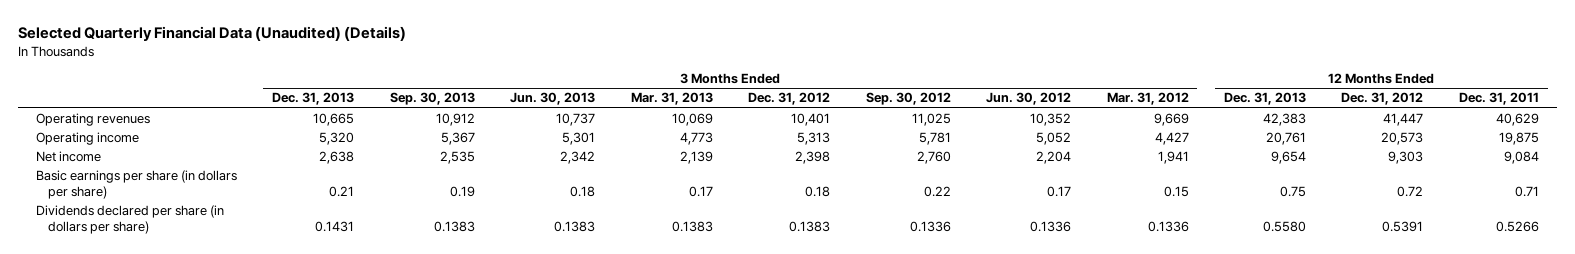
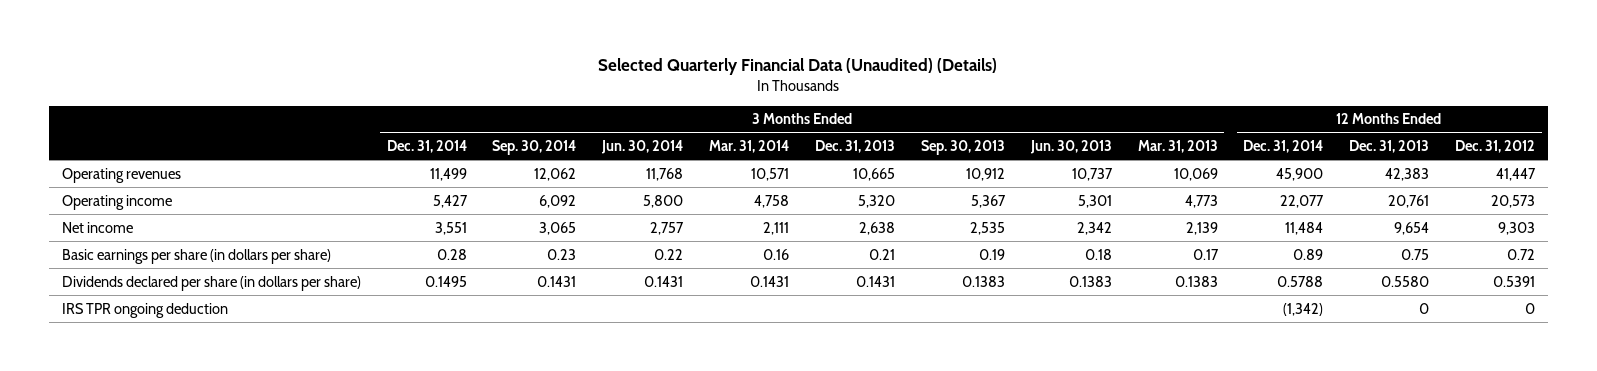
- | 3 Months Ended Dec. 31, 2013 | 3 Months Ended Sep. 30, 2013 | 3 Months Ended Jun. 30, 2013 | 3 Months Ended Mar. 31, 2013 | 3 Months Ended Dec. 31, 2012 | 3 Months Ended Sep. 30, 2012 | 3 Months Ended Jun. 30, 2012 | 3 Months Ended Mar. 31, 2012 | 12 Months Ended Dec. 31, 2013 | 12 Months Ended Dec. 31, 2012 | 12 Months Ended Dec. 31, 2011
+ | 3 Months Ended Dec. 31, 2014 | 3 Months Ended Sep. 30, 2014 | 3 Months Ended Jun. 30, 2014 | 3 Months Ended Mar. 31, 2014 | 3 Months Ended Dec. 31, 2013 | 3 Months Ended Sep. 30, 2013 | 3 Months Ended Jun. 30, 2013 | 3 Months Ended Mar. 31, 2013 | 12 Months Ended Dec. 31, 2014 | 12 Months Ended Dec. 31, 2013 | 12 Months Ended Dec. 31, 2012
+ IRS TPR ongoing deduction | | | | | | | | | (1,342) | 0 | 0

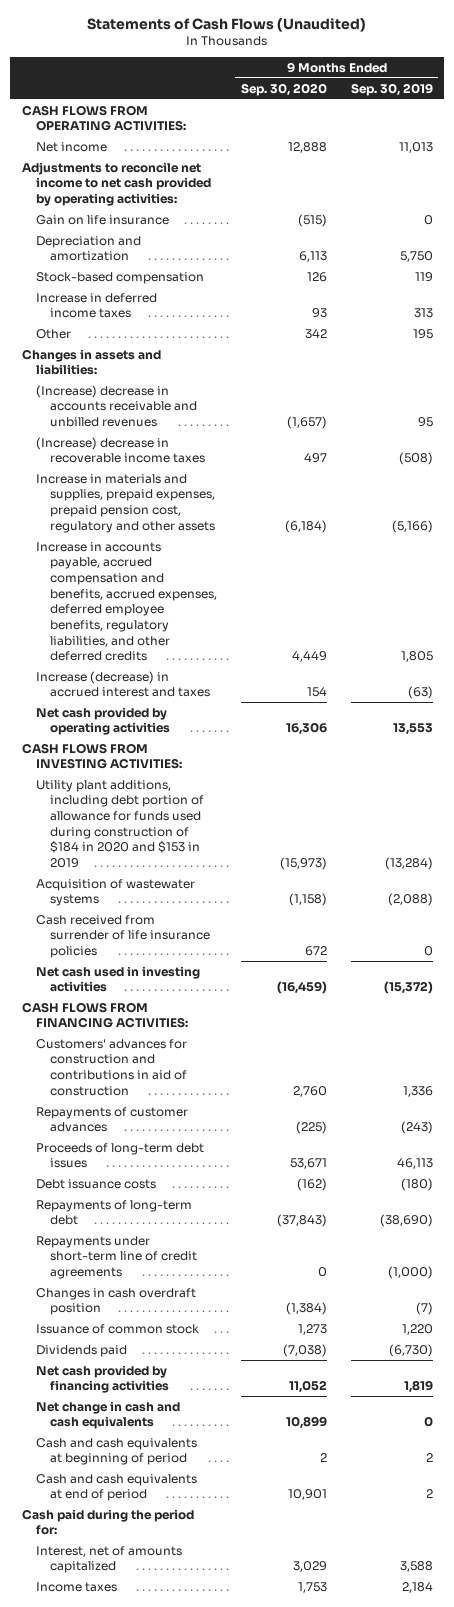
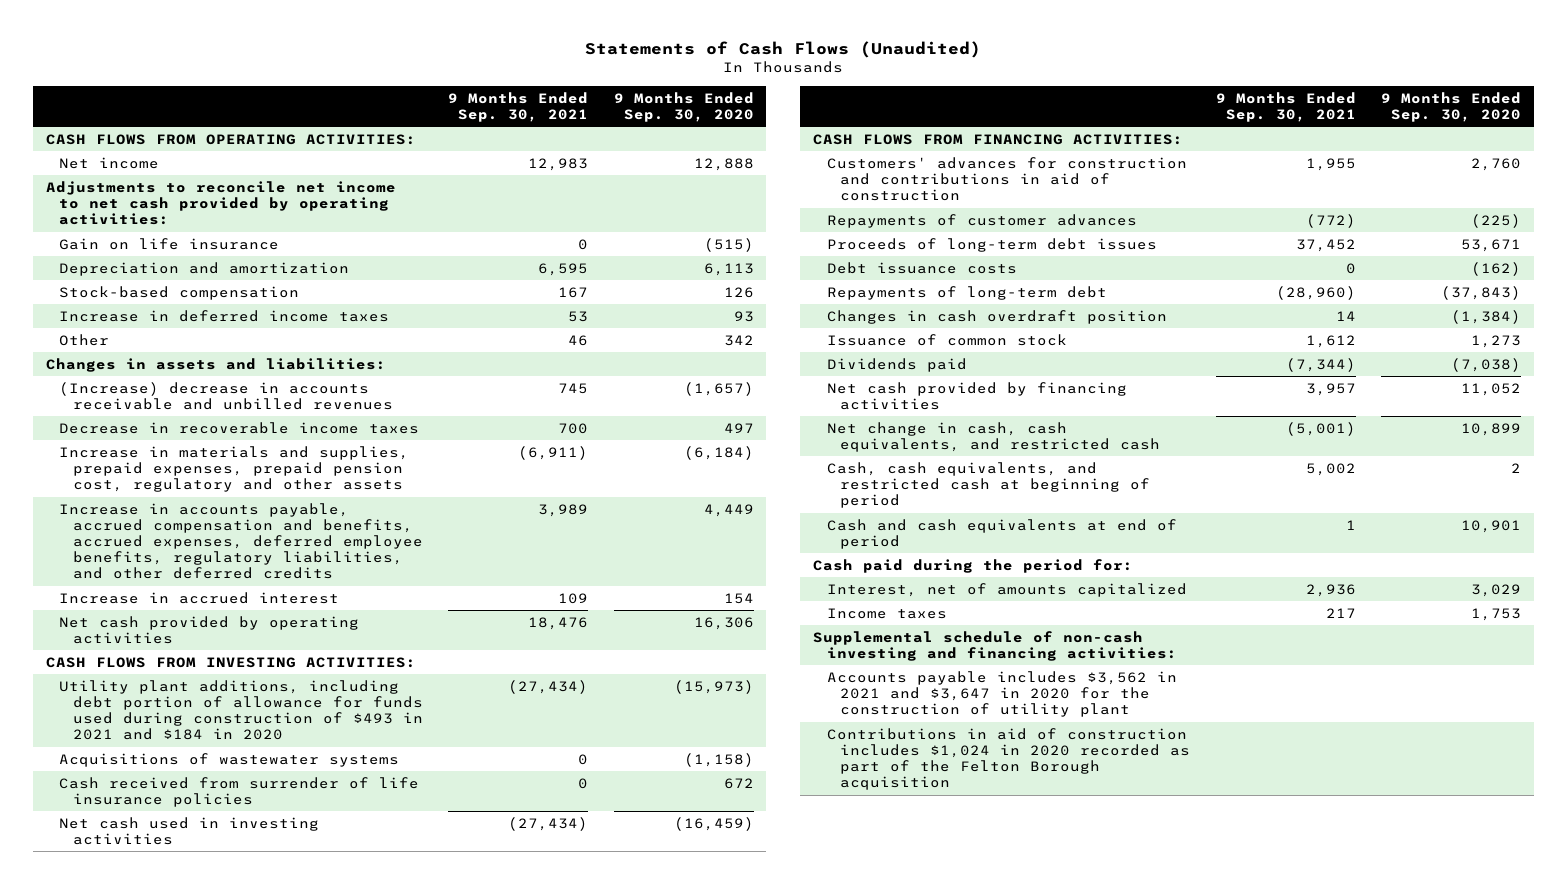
- | 9 Months Ended Sep. 30, 2020 | 9 Months Ended Sep. 30, 2019
+ | 9 Months Ended Sep. 30, 2021 | 9 Months Ended Sep. 30, 2020
- (Increase) decrease in recoverable income taxes | 497 | (508)
+ Decrease in recoverable income taxes | 700 | 497
- Increase (decrease) in accrued interest and taxes | 154 | (63)
+ Increase in accrued interest | 109 | 154
- Utility plant additions, including debt portion of allowance for funds used during construction of $184 in 2020 and $153 in 2019 | (15,973) | (13,284)
- Acquisition of wastewater systems | (1,158) | (2,088)
+ Utility plant additions, including debt portion of allowance for funds used during construction of $493 in 2021 and $184 in 2020 | (27,434) | (15,973)
+ Acquisitions of wastewater systems | 0 | (1,158)
- Repayments under short-term line of credit agreements | 0 | (1,000)
- Net change in cash and cash equivalents | 10,899 | 0
- Cash and cash equivalents at beginning of period | 2 | 2
+ Net change in cash, cash equivalents, and restricted cash | (5,001) | 10,899
+ Cash, cash equivalents, and restricted cash at beginning of period | 5,002 | 2
+ Supplemental schedule of non-cash investing and financing activities:
+ Accounts payable includes $3,562 in 2021 and $3,647 in 2020 for the construction of utility plant
+ Contributions in aid of construction includes $1,024 in 2020 recorded as part of the Felton Borough acquisition

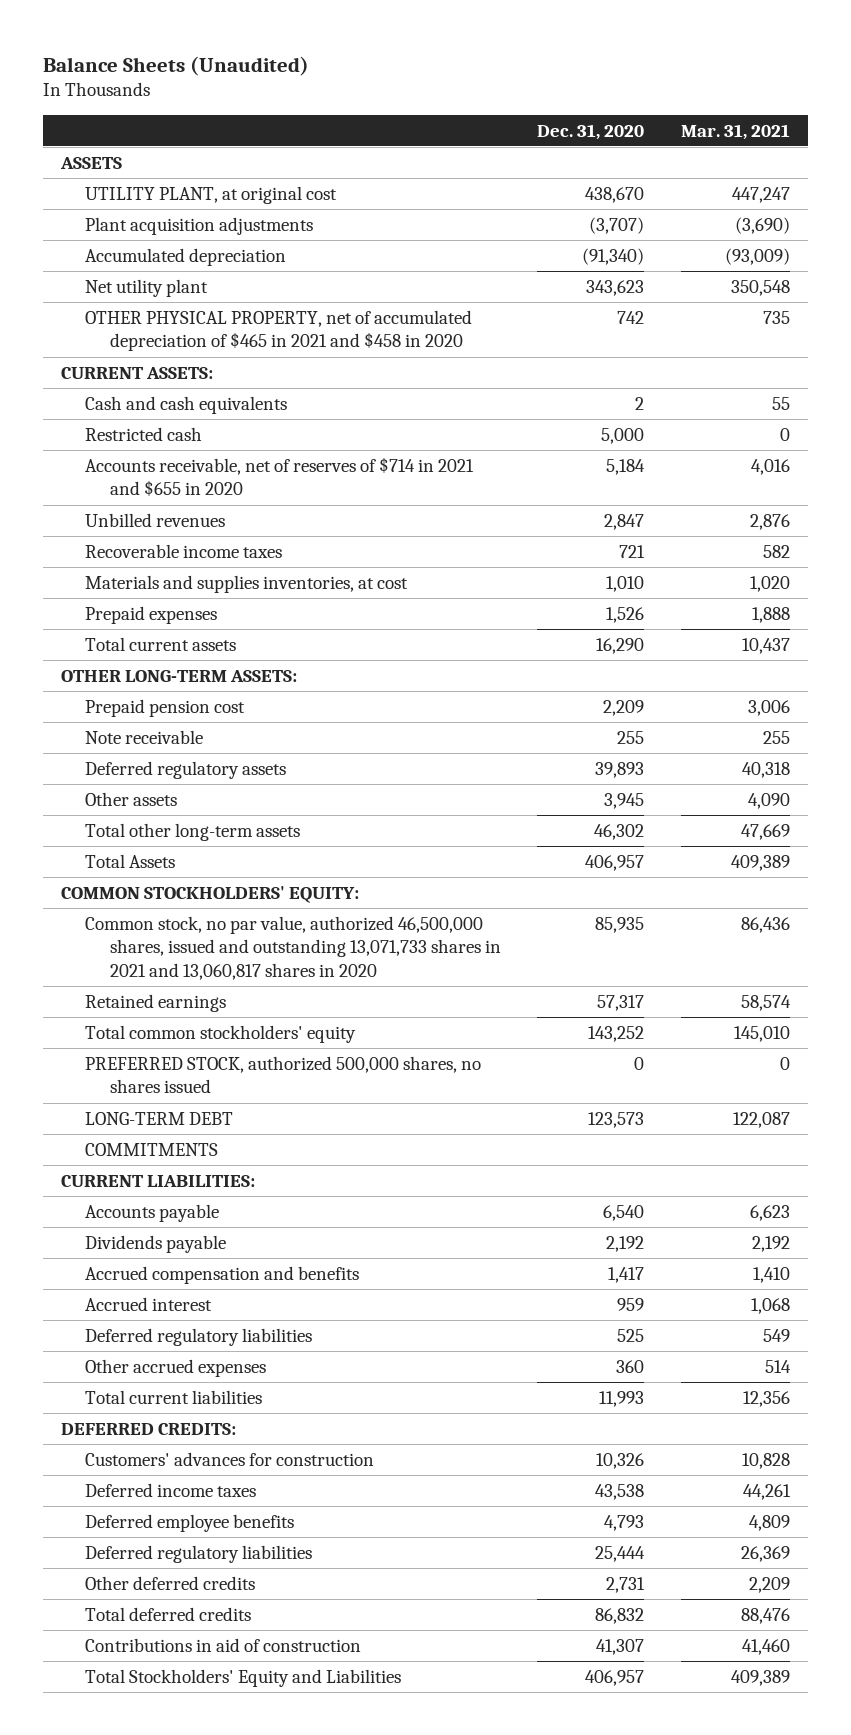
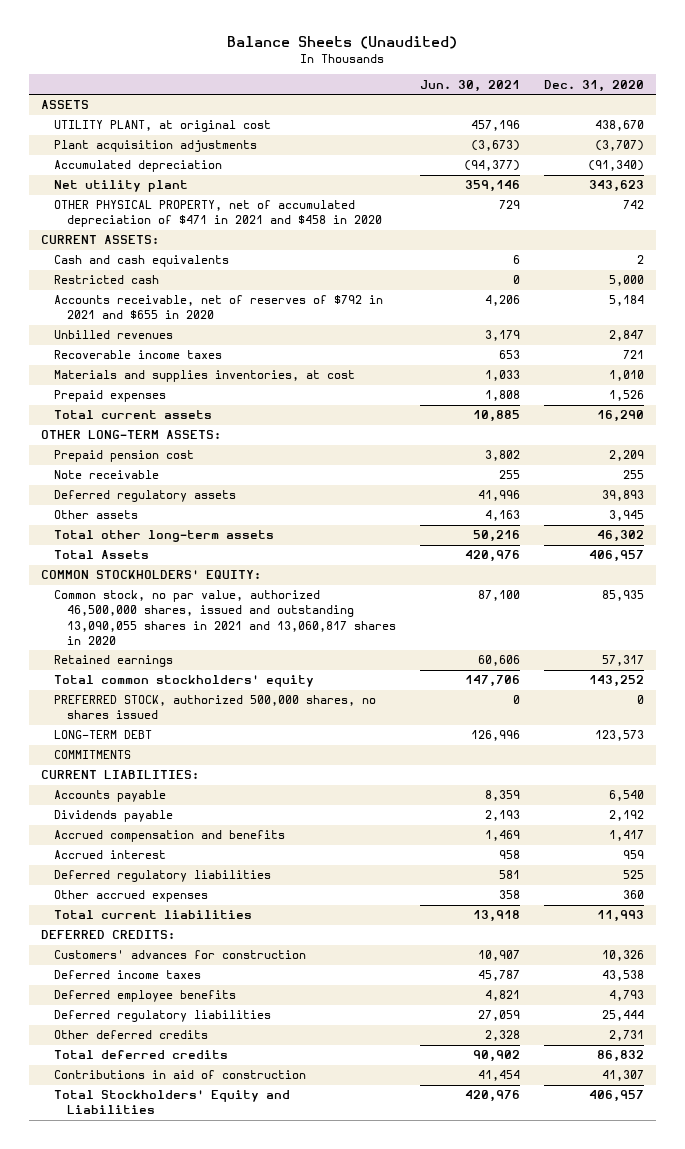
- | Dec. 31, 2020 | Mar. 31, 2021
+ | Jun. 30, 2021 | Dec. 31, 2020
- OTHER PHYSICAL PROPERTY, net of accumulated depreciation of $465 in 2021 and $458 in 2020 | 742 | 735
+ OTHER PHYSICAL PROPERTY, net of accumulated depreciation of $471 in 2021 and $458 in 2020 | 729 | 742
- Accounts receivable, net of reserves of $714 in 2021 and $655 in 2020 | 5,184 | 4,016
+ Accounts receivable, net of reserves of $792 in 2021 and $655 in 2020 | 4,206 | 5,184
- Common stock, no par value, authorized 46,500,000 shares, issued and outstanding 13,071,733 shares in 2021 and 13,060,817 shares in 2020 | 85,935 | 86,436
+ Common stock, no par value, authorized 46,500,000 shares, issued and outstanding 13,090,055 shares in 2021 and 13,060,817 shares in 2020 | 87,100 | 85,935

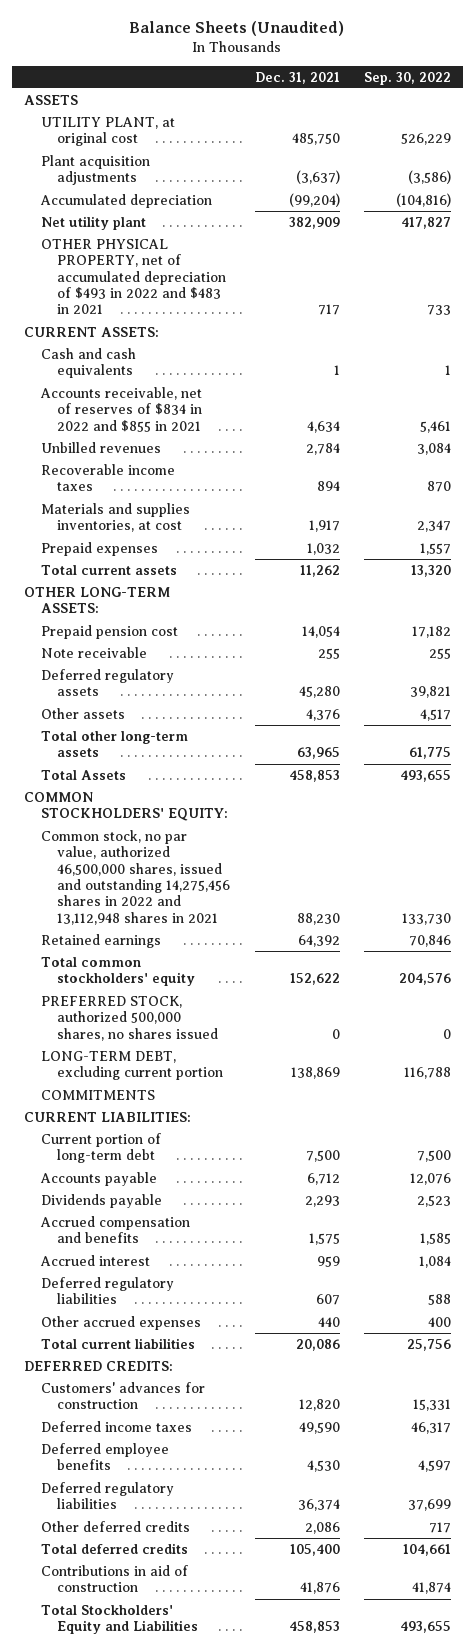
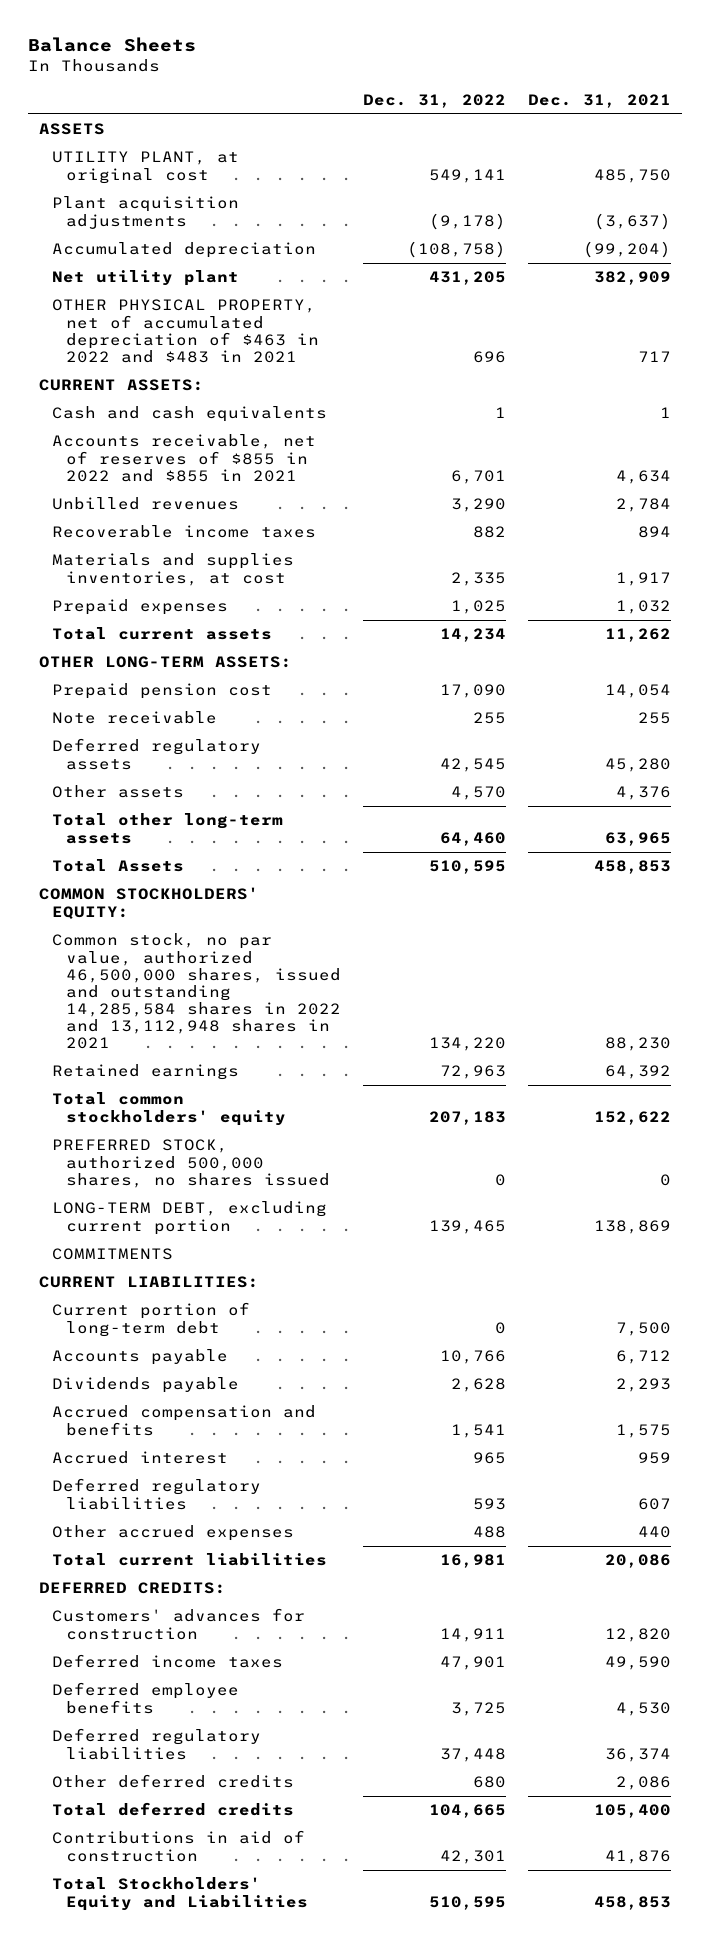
- Balance Sheets (Unaudited)
+ Balance Sheets
- | Dec. 31, 2021 | Sep. 30, 2022
+ | Dec. 31, 2022 | Dec. 31, 2021
- OTHER PHYSICAL PROPERTY, net of accumulated depreciation of $493 in 2022 and $483 in 2021 | 717 | 733
+ OTHER PHYSICAL PROPERTY, net of accumulated depreciation of $463 in 2022 and $483 in 2021 | 696 | 717
- Accounts receivable, net of reserves of $834 in 2022 and $855 in 2021 | 4,634 | 5,461
+ Accounts receivable, net of reserves of $855 in 2022 and $855 in 2021 | 6,701 | 4,634
- Common stock, no par value, authorized 46,500,000 shares, issued and outstanding 14,275,456 shares in 2022 and 13,112,948 shares in 2021 | 88,230 | 133,730
+ Common stock, no par value, authorized 46,500,000 shares, issued and outstanding 14,285,584 shares in 2022 and 13,112,948 shares in 2021 | 134,220 | 88,230

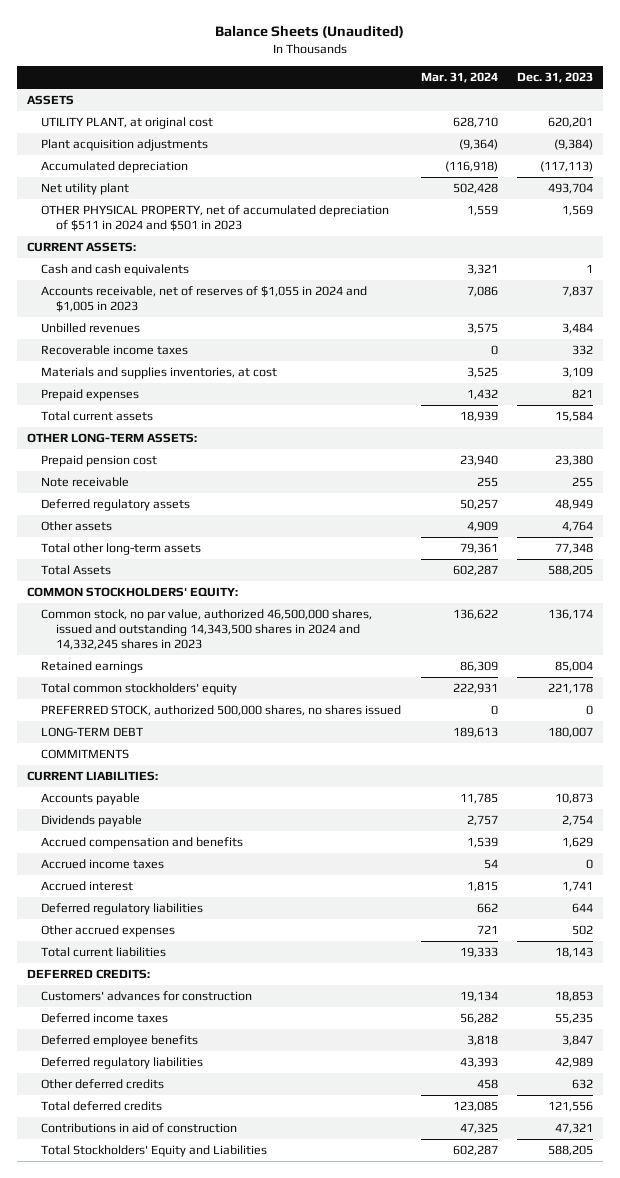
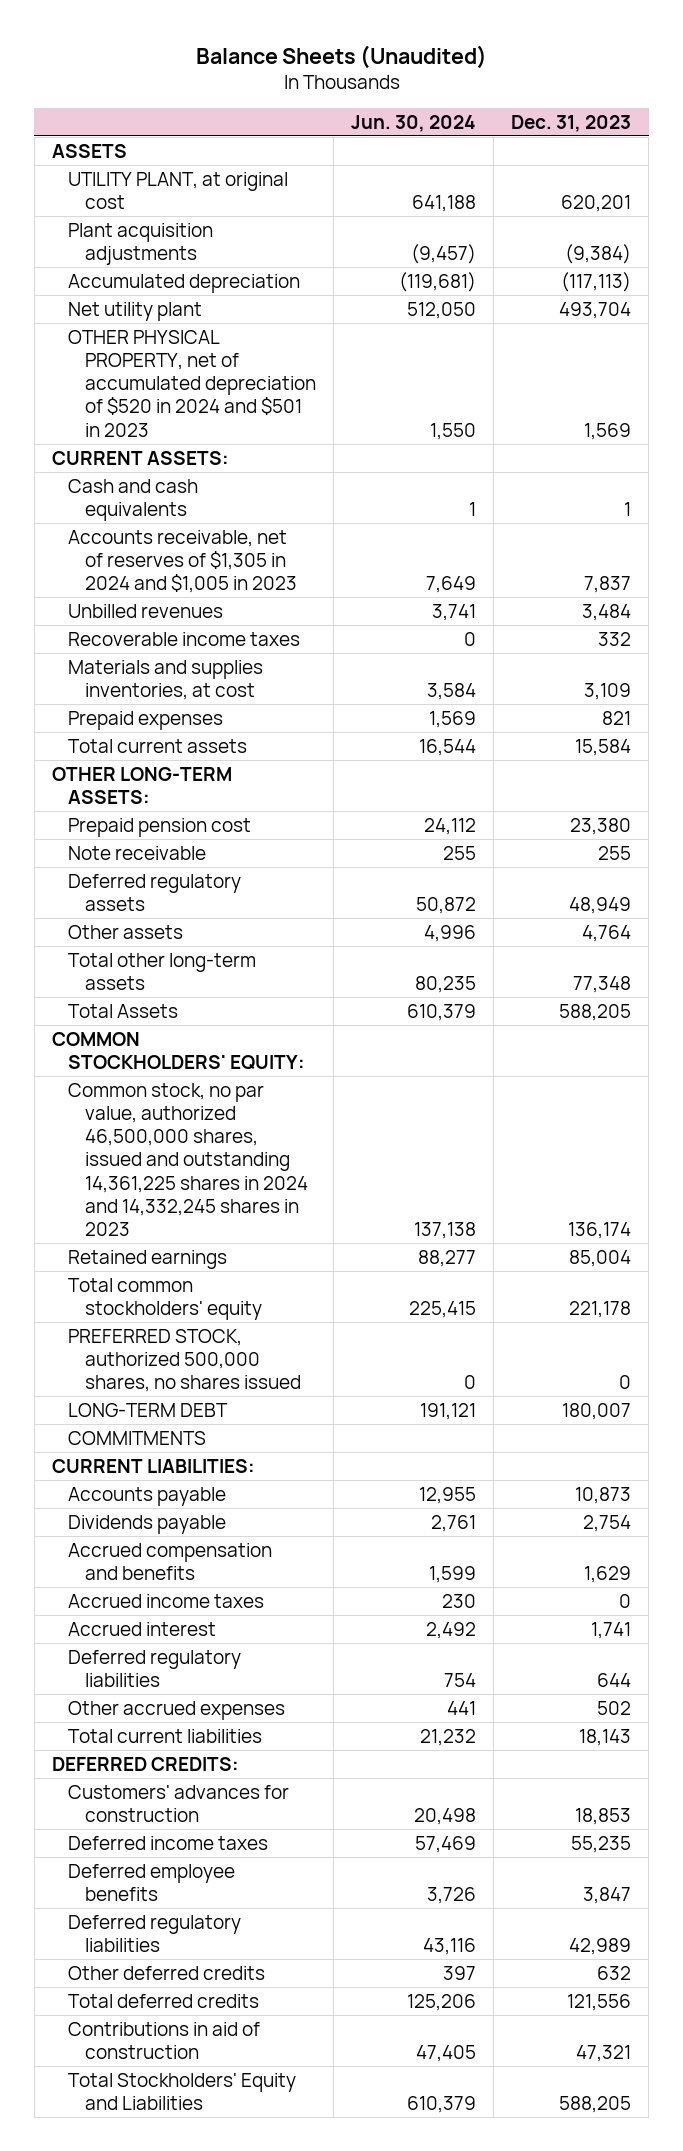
- | Mar. 31, 2024 | Dec. 31, 2023
+ | Jun. 30, 2024 | Dec. 31, 2023
- OTHER PHYSICAL PROPERTY, net of accumulated depreciation of $511 in 2024 and $501 in 2023 | 1,559 | 1,569
+ OTHER PHYSICAL PROPERTY, net of accumulated depreciation of $520 in 2024 and $501 in 2023 | 1,550 | 1,569
- Accounts receivable, net of reserves of $1,055 in 2024 and $1,005 in 2023 | 7,086 | 7,837
+ Accounts receivable, net of reserves of $1,305 in 2024 and $1,005 in 2023 | 7,649 | 7,837
- Common stock, no par value, authorized 46,500,000 shares, issued and outstanding 14,343,500 shares in 2024 and 14,332,245 shares in 2023 | 136,622 | 136,174
+ Common stock, no par value, authorized 46,500,000 shares, issued and outstanding 14,361,225 shares in 2024 and 14,332,245 shares in 2023 | 137,138 | 136,174

